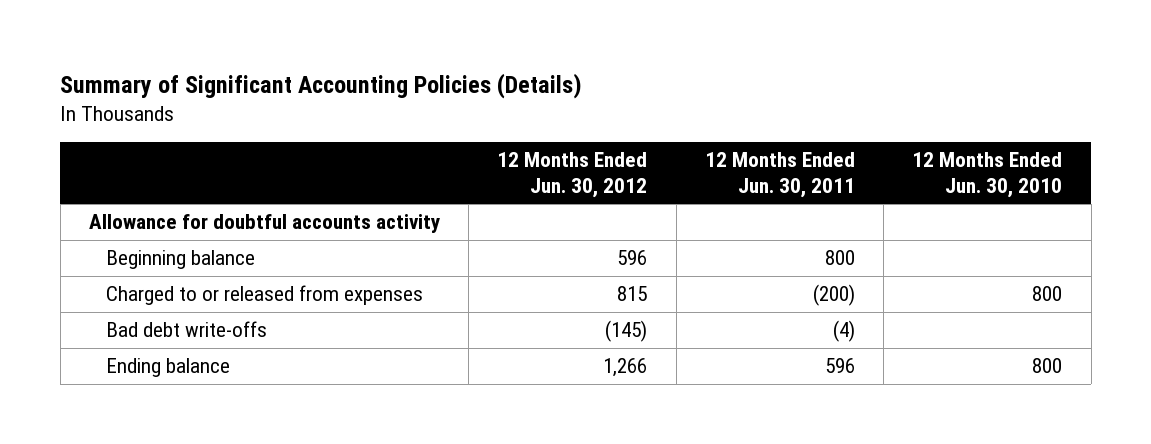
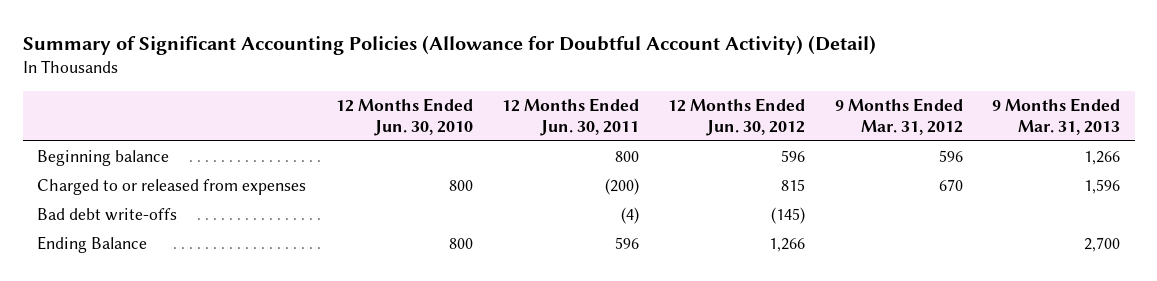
- Summary of Significant Accounting Policies (Details)
+ Summary of Significant Accounting Policies (Allowance for Doubtful Account Activity) (Detail)
- | 12 Months Ended Jun. 30, 2012 | 12 Months Ended Jun. 30, 2011 | 12 Months Ended Jun. 30, 2010
+ | 12 Months Ended Jun. 30, 2010 | 12 Months Ended Jun. 30, 2011 | 12 Months Ended Jun. 30, 2012 | 9 Months Ended Mar. 31, 2012 | 9 Months Ended Mar. 31, 2013
- Allowance for doubtful accounts activity
- Ending balance | 1,266 | 596 | 800
+ Ending Balance | 800 | 596 | 1,266 | | 2,700

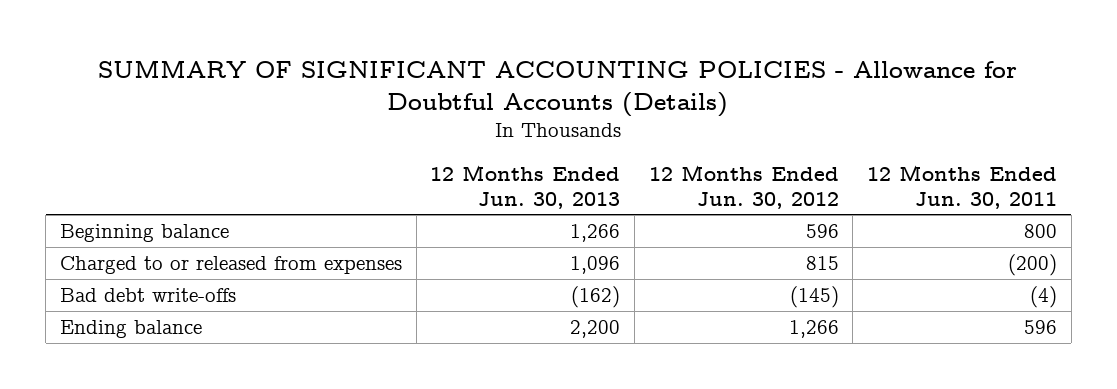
- Summary of Significant Accounting Policies (Allowance for Doubtful Account Activity) (Detail)
+ SUMMARY OF SIGNIFICANT ACCOUNTING POLICIES - Allowance for Doubtful Accounts (Details)
- | 12 Months Ended Jun. 30, 2010 | 12 Months Ended Jun. 30, 2011 | 12 Months Ended Jun. 30, 2012 | 9 Months Ended Mar. 31, 2012 | 9 Months Ended Mar. 31, 2013
+ | 12 Months Ended Jun. 30, 2013 | 12 Months Ended Jun. 30, 2012 | 12 Months Ended Jun. 30, 2011
- Ending Balance | 800 | 596 | 1,266 | | 2,700
+ Ending balance | 2,200 | 1,266 | 596

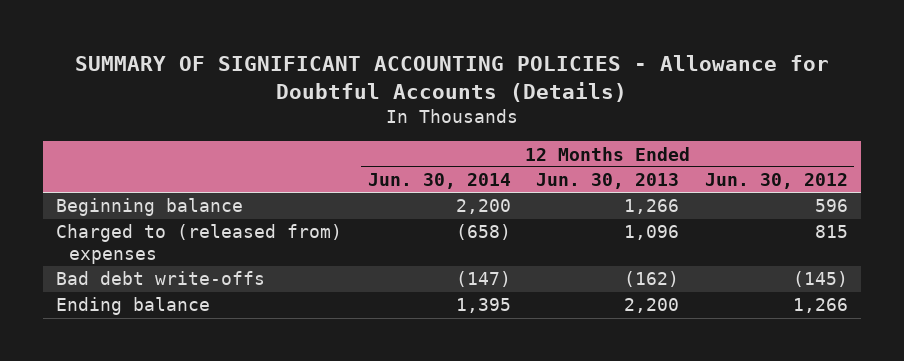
- | 12 Months Ended Jun. 30, 2013 | 12 Months Ended Jun. 30, 2012 | 12 Months Ended Jun. 30, 2011
+ | 12 Months Ended Jun. 30, 2014 | 12 Months Ended Jun. 30, 2013 | 12 Months Ended Jun. 30, 2012
- Charged to or released from expenses | 1,096 | 815 | (200)
+ Charged to (released from) expenses | (658) | 1,096 | 815

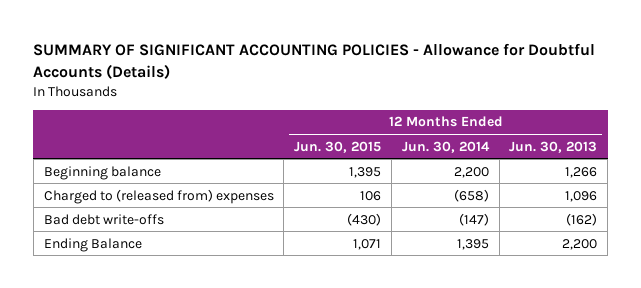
- | 12 Months Ended Jun. 30, 2014 | 12 Months Ended Jun. 30, 2013 | 12 Months Ended Jun. 30, 2012
+ | 12 Months Ended Jun. 30, 2015 | 12 Months Ended Jun. 30, 2014 | 12 Months Ended Jun. 30, 2013
- Ending balance | 1,395 | 2,200 | 1,266
+ Ending Balance | 1,071 | 1,395 | 2,200

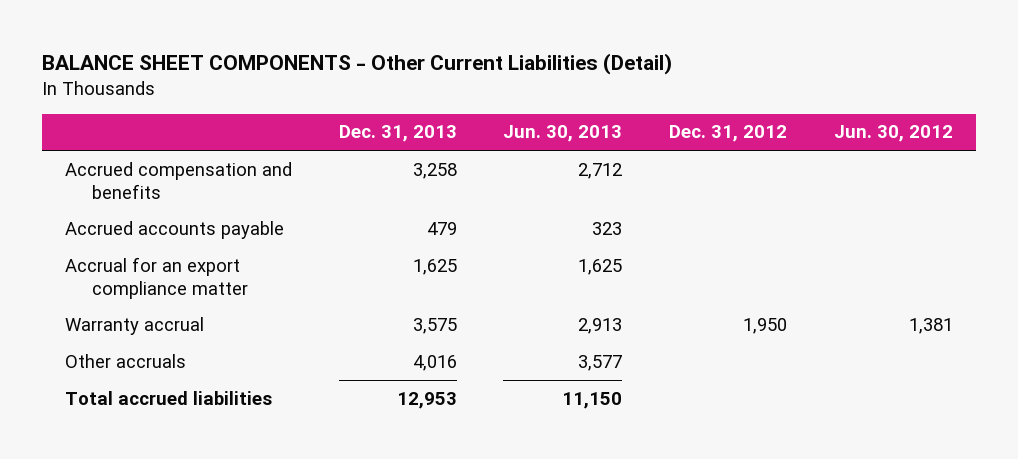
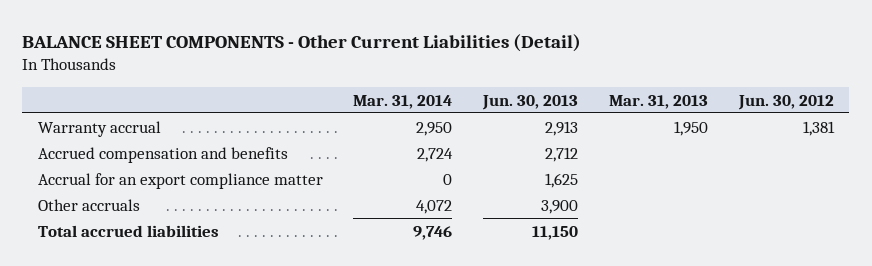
- | Dec. 31, 2013 | Jun. 30, 2013 | Dec. 31, 2012 | Jun. 30, 2012
+ | Mar. 31, 2014 | Jun. 30, 2013 | Mar. 31, 2013 | Jun. 30, 2012
moved up: Warranty accrual | 2,950 | 2,913 | 1,950 | 1,381
- Accrued accounts payable | 479 | 323 | |
- Other accruals | 4,016 | 3,577 | |
+ Other accruals | 4,072 | 3,900 | |

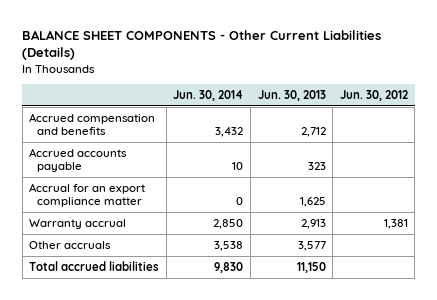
- BALANCE SHEET COMPONENTS - Other Current Liabilities (Detail)
+ BALANCE SHEET COMPONENTS - Other Current Liabilities (Details)
- | Mar. 31, 2014 | Jun. 30, 2013 | Mar. 31, 2013 | Jun. 30, 2012
+ | Jun. 30, 2014 | Jun. 30, 2013 | Jun. 30, 2012
+ Accrued accounts payable | 10 | 323 |
- Other accruals | 4,072 | 3,900 | |
moved down: Warranty accrual | 2,850 | 2,913 | 1,381
+ Other accruals | 3,538 | 3,577 |

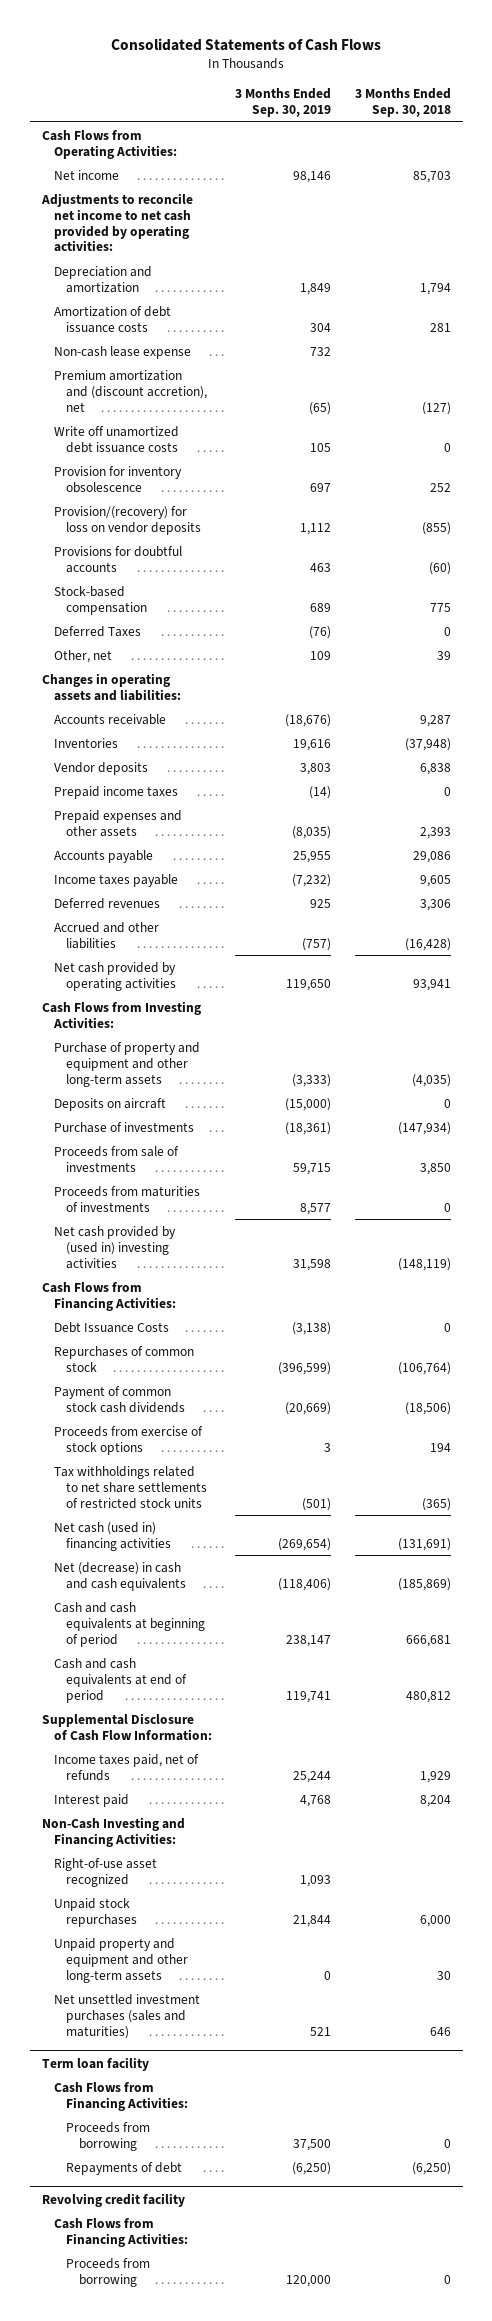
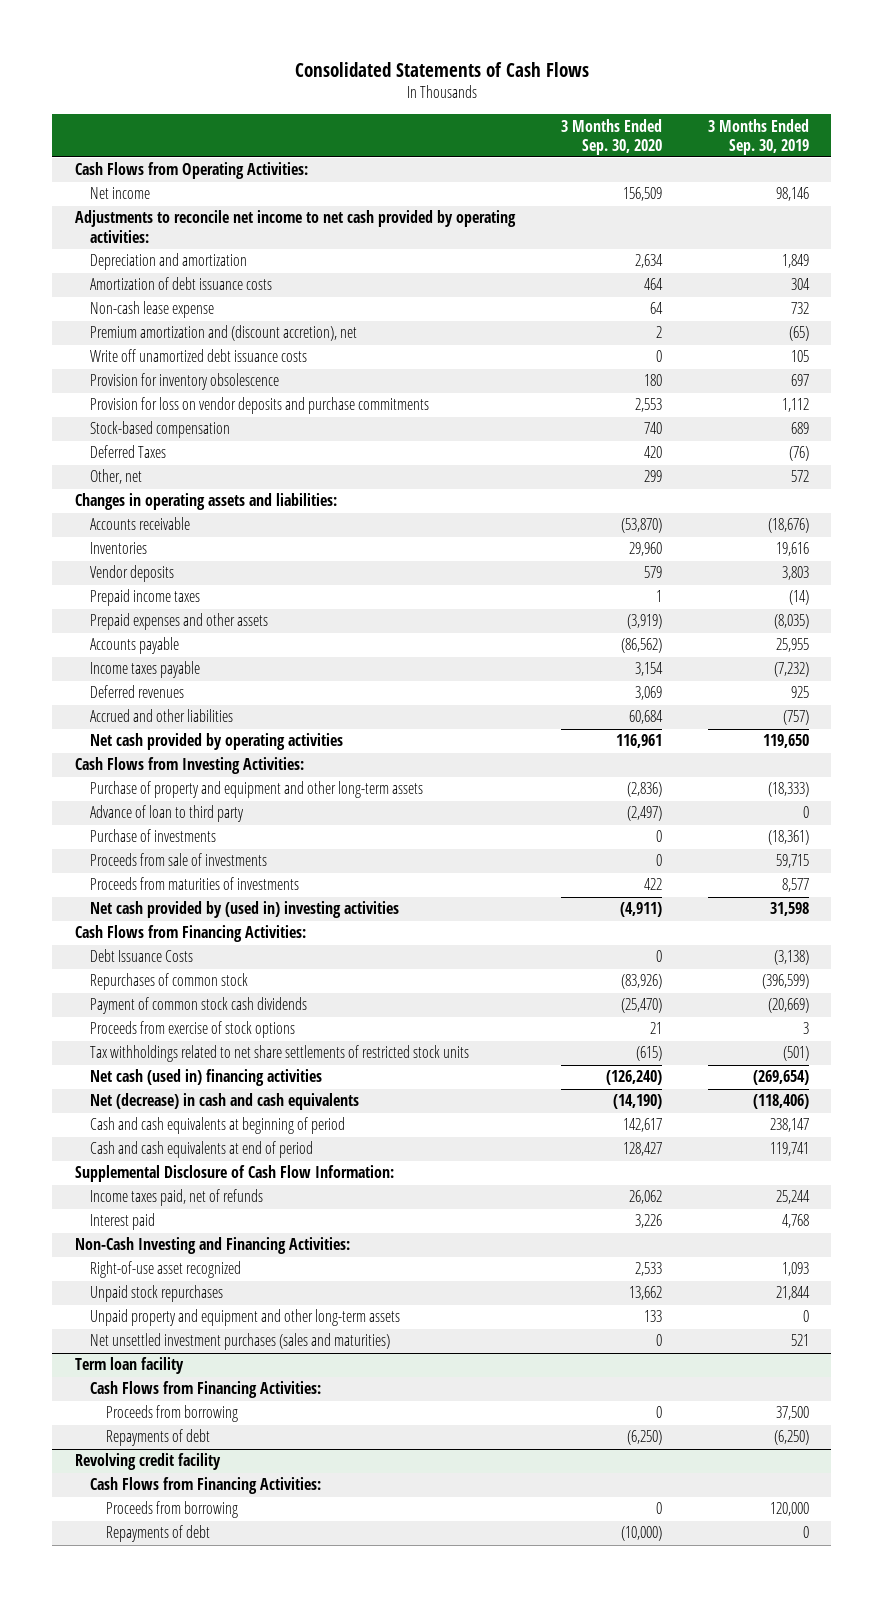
- | 3 Months Ended Sep. 30, 2019 | 3 Months Ended Sep. 30, 2018
+ | 3 Months Ended Sep. 30, 2020 | 3 Months Ended Sep. 30, 2019
- Provision/(recovery) for loss on vendor deposits | 1,112 | (855)
- Provisions for doubtful accounts | 463 | (60)
+ Provision for loss on vendor deposits and purchase commitments | 2,553 | 1,112
- Other, net | 109 | 39
+ Other, net | 299 | 572
- Purchase of property and equipment and other long-term assets | (3,333) | (4,035)
- Deposits on aircraft | (15,000) | 0
+ Purchase of property and equipment and other long-term assets | (2,836) | (18,333)
+ Advance of loan to third party | (2,497) | 0
@ Revolving credit facility
+ Repayments of debt | (10,000) | 0

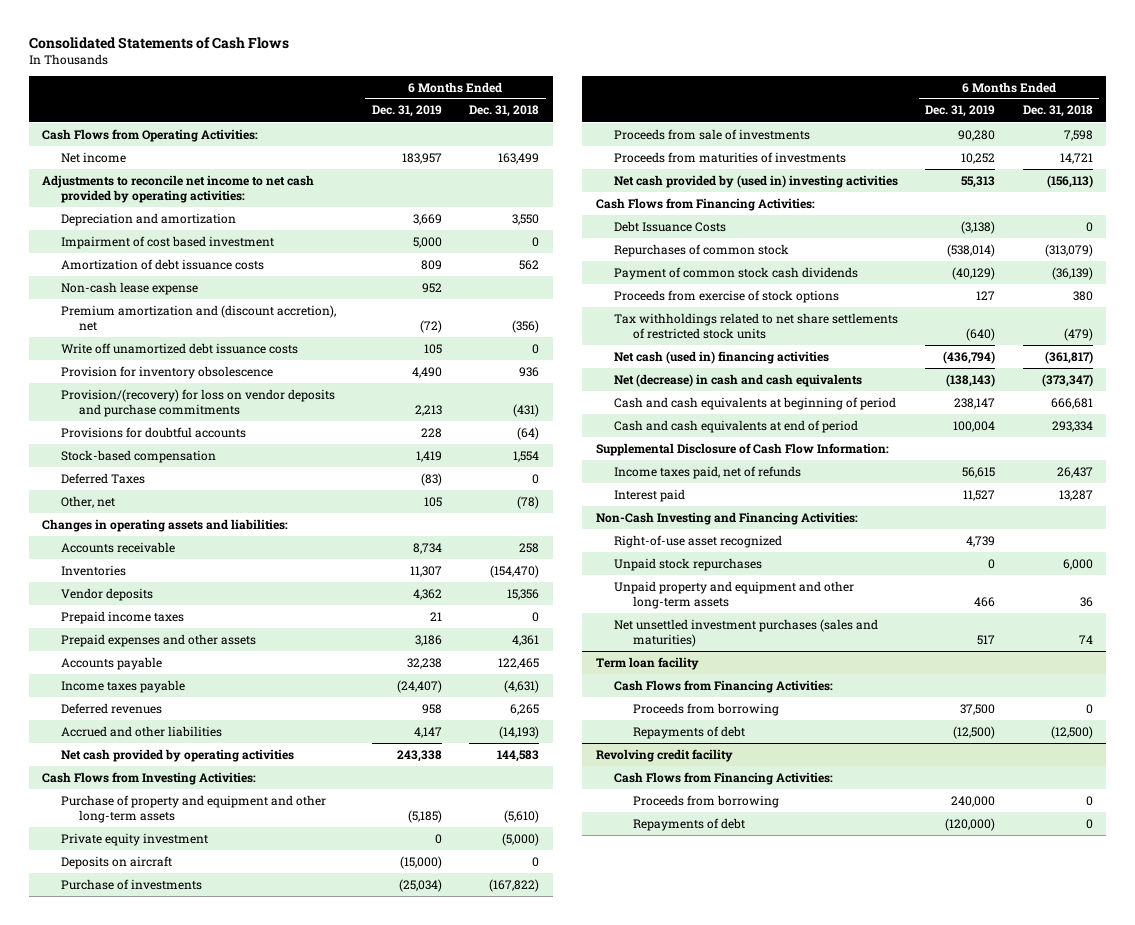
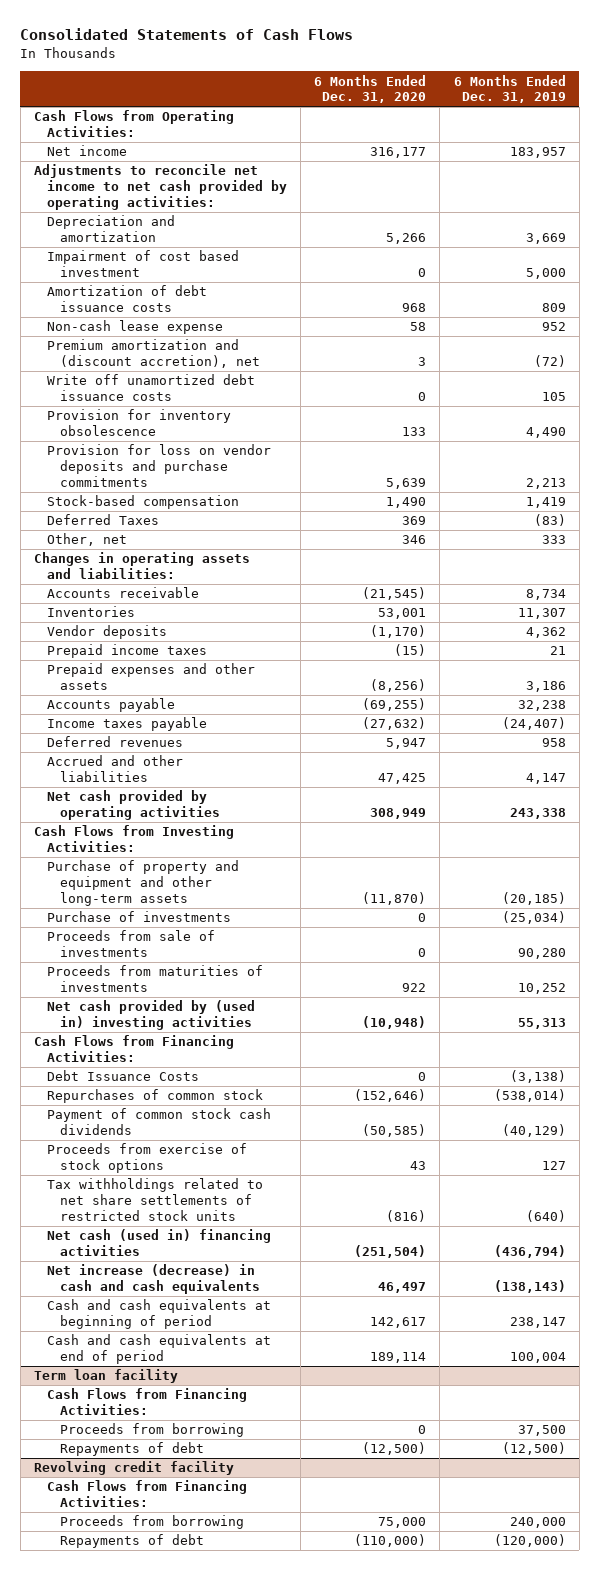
- | 6 Months Ended Dec. 31, 2019 | 6 Months Ended Dec. 31, 2018
+ | 6 Months Ended Dec. 31, 2020 | 6 Months Ended Dec. 31, 2019
- Provision/(recovery) for loss on vendor deposits and purchase commitments | 2,213 | (431)
- Provisions for doubtful accounts | 228 | (64)
+ Provision for loss on vendor deposits and purchase commitments | 5,639 | 2,213
- Other, net | 105 | (78)
+ Other, net | 346 | 333
- Purchase of property and equipment and other long-term assets | (5,185) | (5,610)
- Private equity investment | 0 | (5,000)
- Deposits on aircraft | (15,000) | 0
+ Purchase of property and equipment and other long-term assets | (11,870) | (20,185)
- Net (decrease) in cash and cash equivalents | (138,143) | (373,347)
+ Net increase (decrease) in cash and cash equivalents | 46,497 | (138,143)
- Supplemental Disclosure of Cash Flow Information:
- Income taxes paid, net of refunds | 56,615 | 26,437
- Interest paid | 11,527 | 13,287
- Non-Cash Investing and Financing Activities:
- Right-of-use asset recognized | 4,739 |
- Unpaid stock repurchases | 0 | 6,000
- Unpaid property and equipment and other long-term assets | 466 | 36
- Net unsettled investment purchases (sales and maturities) | 517 | 74

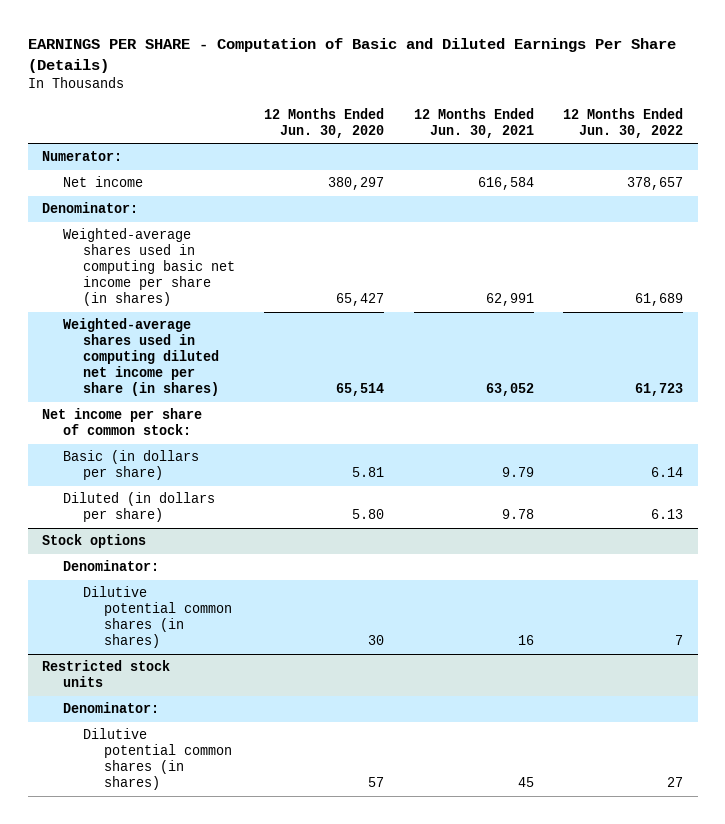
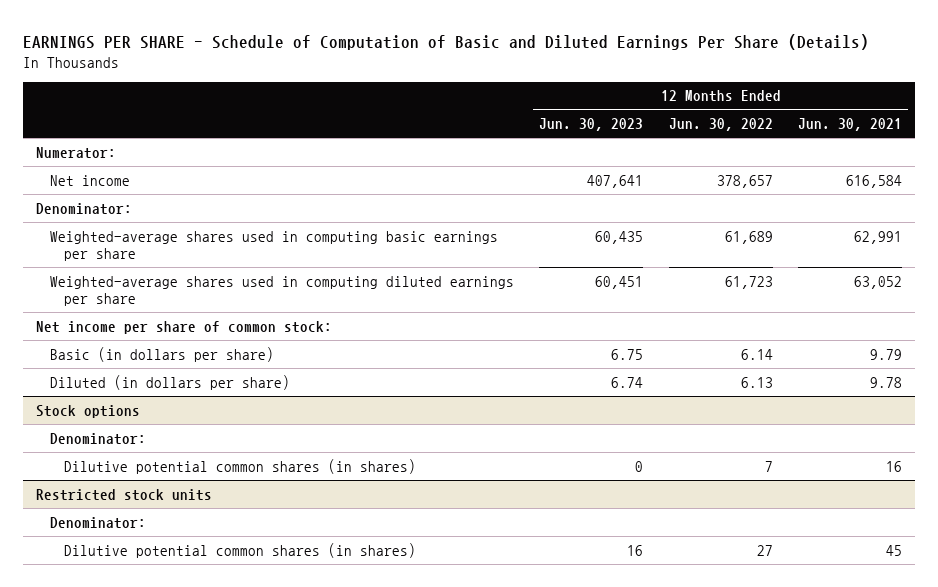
- EARNINGS PER SHARE - Computation of Basic and Diluted Earnings Per Share (Details)
+ EARNINGS PER SHARE - Schedule of Computation of Basic and Diluted Earnings Per Share (Details)
- | 12 Months Ended Jun. 30, 2020 | 12 Months Ended Jun. 30, 2021 | 12 Months Ended Jun. 30, 2022
+ | 12 Months Ended Jun. 30, 2023 | 12 Months Ended Jun. 30, 2022 | 12 Months Ended Jun. 30, 2021
- Weighted-average shares used in computing basic net income per share (in shares) | 65,427 | 62,991 | 61,689
- Weighted-average shares used in computing diluted net income per share (in shares) | 65,514 | 63,052 | 61,723
+ Weighted-average shares used in computing basic earnings per share | 60,435 | 61,689 | 62,991
+ Weighted-average shares used in computing diluted earnings per share | 60,451 | 61,723 | 63,052

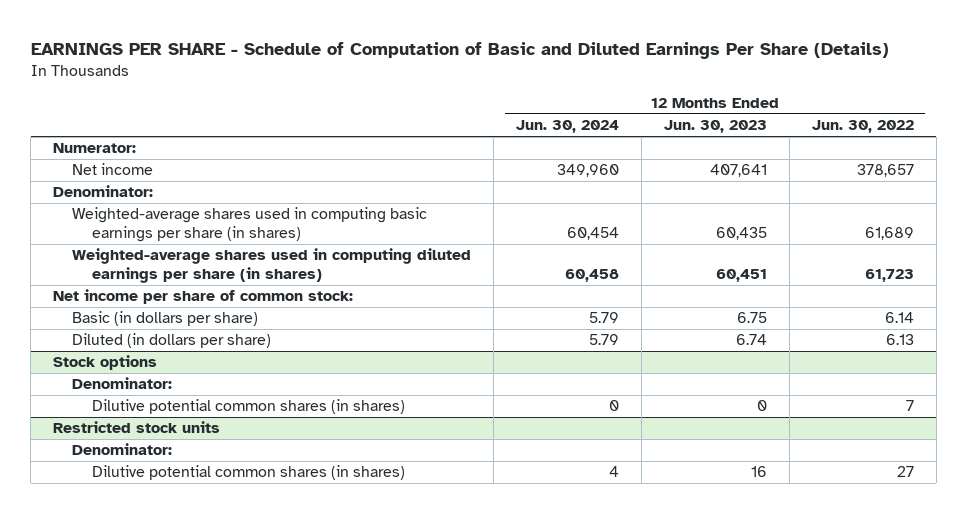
- | 12 Months Ended Jun. 30, 2023 | 12 Months Ended Jun. 30, 2022 | 12 Months Ended Jun. 30, 2021
+ | 12 Months Ended Jun. 30, 2024 | 12 Months Ended Jun. 30, 2023 | 12 Months Ended Jun. 30, 2022
- Weighted-average shares used in computing basic earnings per share | 60,435 | 61,689 | 62,991
- Weighted-average shares used in computing diluted earnings per share | 60,451 | 61,723 | 63,052
+ Weighted-average shares used in computing basic earnings per share (in shares) | 60,454 | 60,435 | 61,689
+ Weighted-average shares used in computing diluted earnings per share (in shares) | 60,458 | 60,451 | 61,723

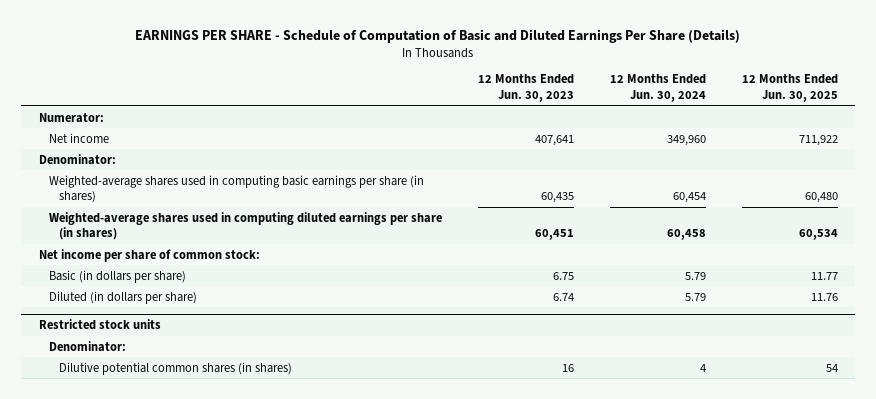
- | 12 Months Ended Jun. 30, 2024 | 12 Months Ended Jun. 30, 2023 | 12 Months Ended Jun. 30, 2022
+ | 12 Months Ended Jun. 30, 2023 | 12 Months Ended Jun. 30, 2024 | 12 Months Ended Jun. 30, 2025
- Stock options
- Denominator:
- Dilutive potential common shares (in shares) | 0 | 0 | 7

